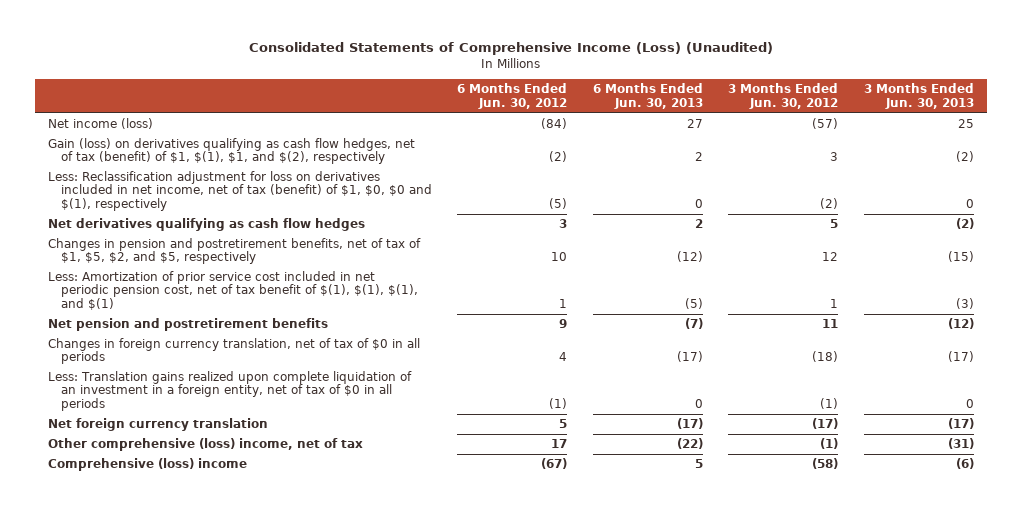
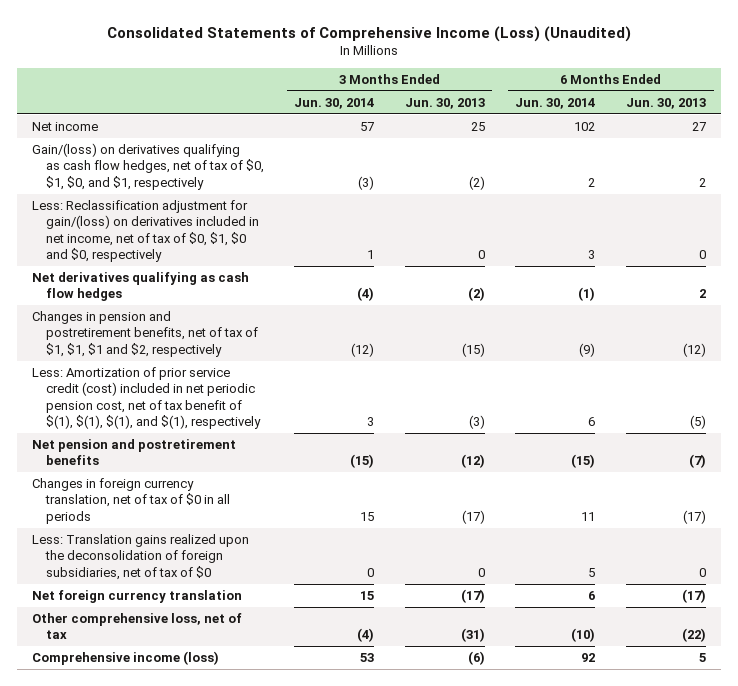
- | 6 Months Ended Jun. 30, 2012 | 6 Months Ended Jun. 30, 2013 | 3 Months Ended Jun. 30, 2012 | 3 Months Ended Jun. 30, 2013
+ | 3 Months Ended Jun. 30, 2014 | 3 Months Ended Jun. 30, 2013 | 6 Months Ended Jun. 30, 2014 | 6 Months Ended Jun. 30, 2013
- Net income (loss) | (84) | 27 | (57) | 25
- Gain (loss) on derivatives qualifying as cash flow hedges, net of tax (benefit) of $1, $(1), $1, and $(2), respectively | (2) | 2 | 3 | (2)
- Less: Reclassification adjustment for loss on derivatives included in net income, net of tax (benefit) of $1, $0, $0 and $(1), respectively | (5) | 0 | (2) | 0
+ Net income | 57 | 25 | 102 | 27
+ Gain/(loss) on derivatives qualifying as cash flow hedges, net of tax of $0, $1, $0, and $1, respectively | (3) | (2) | 2 | 2
+ Less: Reclassification adjustment for gain/(loss) on derivatives included in net income, net of tax of $0, $1, $0 and $0, respectively | 1 | 0 | 3 | 0
- Changes in pension and postretirement benefits, net of tax of $1, $5, $2, and $5, respectively | 10 | (12) | 12 | (15)
- Less: Amortization of prior service cost included in net periodic pension cost, net of tax benefit of $(1), $(1), $(1), and $(1) | 1 | (5) | 1 | (3)
+ Changes in pension and postretirement benefits, net of tax of $1, $1, $1 and $2, respectively | (12) | (15) | (9) | (12)
+ Less: Amortization of prior service credit (cost) included in net periodic pension cost, net of tax benefit of $(1), $(1), $(1), and $(1), respectively | 3 | (3) | 6 | (5)
- Less: Translation gains realized upon complete liquidation of an investment in a foreign entity, net of tax of $0 in all periods | (1) | 0 | (1) | 0
+ Less: Translation gains realized upon the deconsolidation of foreign subsidiaries, net of tax of $0 | 0 | 0 | 5 | 0
- Other comprehensive (loss) income, net of tax | 17 | (22) | (1) | (31)
- Comprehensive (loss) income | (67) | 5 | (58) | (6)
+ Other comprehensive loss, net of tax | (4) | (31) | (10) | (22)
+ Comprehensive income (loss) | 53 | (6) | 92 | 5

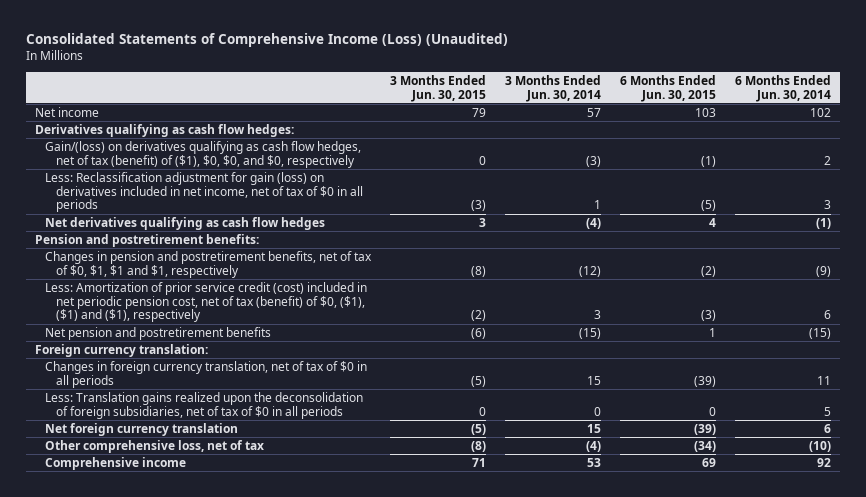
- | 3 Months Ended Jun. 30, 2014 | 3 Months Ended Jun. 30, 2013 | 6 Months Ended Jun. 30, 2014 | 6 Months Ended Jun. 30, 2013
+ | 3 Months Ended Jun. 30, 2015 | 3 Months Ended Jun. 30, 2014 | 6 Months Ended Jun. 30, 2015 | 6 Months Ended Jun. 30, 2014
- Gain/(loss) on derivatives qualifying as cash flow hedges, net of tax of $0, $1, $0, and $1, respectively | (3) | (2) | 2 | 2
- Less: Reclassification adjustment for gain/(loss) on derivatives included in net income, net of tax of $0, $1, $0 and $0, respectively | 1 | 0 | 3 | 0
+ Derivatives qualifying as cash flow hedges:
+ Gain/(loss) on derivatives qualifying as cash flow hedges, net of tax (benefit) of ($1), $0, $0, and $0, respectively | 0 | (3) | (1) | 2
+ Less: Reclassification adjustment for gain (loss) on derivatives included in net income, net of tax of $0 in all periods | (3) | 1 | (5) | 3
- Changes in pension and postretirement benefits, net of tax of $1, $1, $1 and $2, respectively | (12) | (15) | (9) | (12)
- Less: Amortization of prior service credit (cost) included in net periodic pension cost, net of tax benefit of $(1), $(1), $(1), and $(1), respectively | 3 | (3) | 6 | (5)
+ Pension and postretirement benefits:
+ Changes in pension and postretirement benefits, net of tax of $0, $1, $1 and $1, respectively | (8) | (12) | (2) | (9)
+ Less: Amortization of prior service credit (cost) included in net periodic pension cost, net of tax (benefit) of $0, ($1), ($1) and ($1), respectively | (2) | 3 | (3) | 6
+ Foreign currency translation:
- Less: Translation gains realized upon the deconsolidation of foreign subsidiaries, net of tax of $0 | 0 | 0 | 5 | 0
+ Less: Translation gains realized upon the deconsolidation of foreign subsidiaries, net of tax of $0 in all periods | 0 | 0 | 0 | 5
- Comprehensive income (loss) | 53 | (6) | 92 | 5
+ Comprehensive income | 71 | 53 | 69 | 92

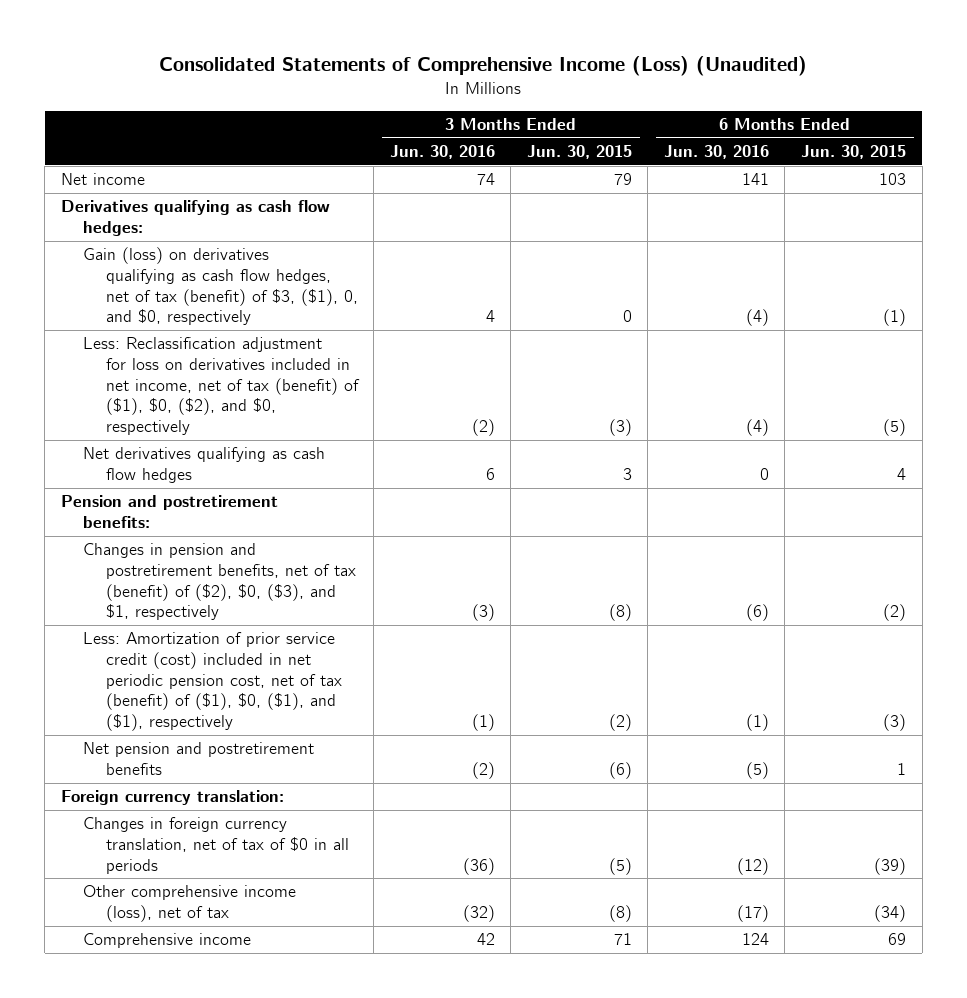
- | 3 Months Ended Jun. 30, 2015 | 3 Months Ended Jun. 30, 2014 | 6 Months Ended Jun. 30, 2015 | 6 Months Ended Jun. 30, 2014
+ | 3 Months Ended Jun. 30, 2016 | 3 Months Ended Jun. 30, 2015 | 6 Months Ended Jun. 30, 2016 | 6 Months Ended Jun. 30, 2015
- Gain/(loss) on derivatives qualifying as cash flow hedges, net of tax (benefit) of ($1), $0, $0, and $0, respectively | 0 | (3) | (1) | 2
- Less: Reclassification adjustment for gain (loss) on derivatives included in net income, net of tax of $0 in all periods | (3) | 1 | (5) | 3
+ Gain (loss) on derivatives qualifying as cash flow hedges, net of tax (benefit) of $3, ($1), 0, and $0, respectively | 4 | 0 | (4) | (1)
+ Less: Reclassification adjustment for loss on derivatives included in net income, net of tax (benefit) of ($1), $0, ($2), and $0, respectively | (2) | (3) | (4) | (5)
- Changes in pension and postretirement benefits, net of tax of $0, $1, $1 and $1, respectively | (8) | (12) | (2) | (9)
- Less: Amortization of prior service credit (cost) included in net periodic pension cost, net of tax (benefit) of $0, ($1), ($1) and ($1), respectively | (2) | 3 | (3) | 6
+ Changes in pension and postretirement benefits, net of tax (benefit) of ($2), $0, ($3), and $1, respectively | (3) | (8) | (6) | (2)
+ Less: Amortization of prior service credit (cost) included in net periodic pension cost, net of tax (benefit) of ($1), $0, ($1), and ($1), respectively | (1) | (2) | (1) | (3)
- Less: Translation gains realized upon the deconsolidation of foreign subsidiaries, net of tax of $0 in all periods | 0 | 0 | 0 | 5
- Net foreign currency translation | (5) | 15 | (39) | 6
- Other comprehensive loss, net of tax | (8) | (4) | (34) | (10)
+ Other comprehensive income (loss), net of tax | (32) | (8) | (17) | (34)

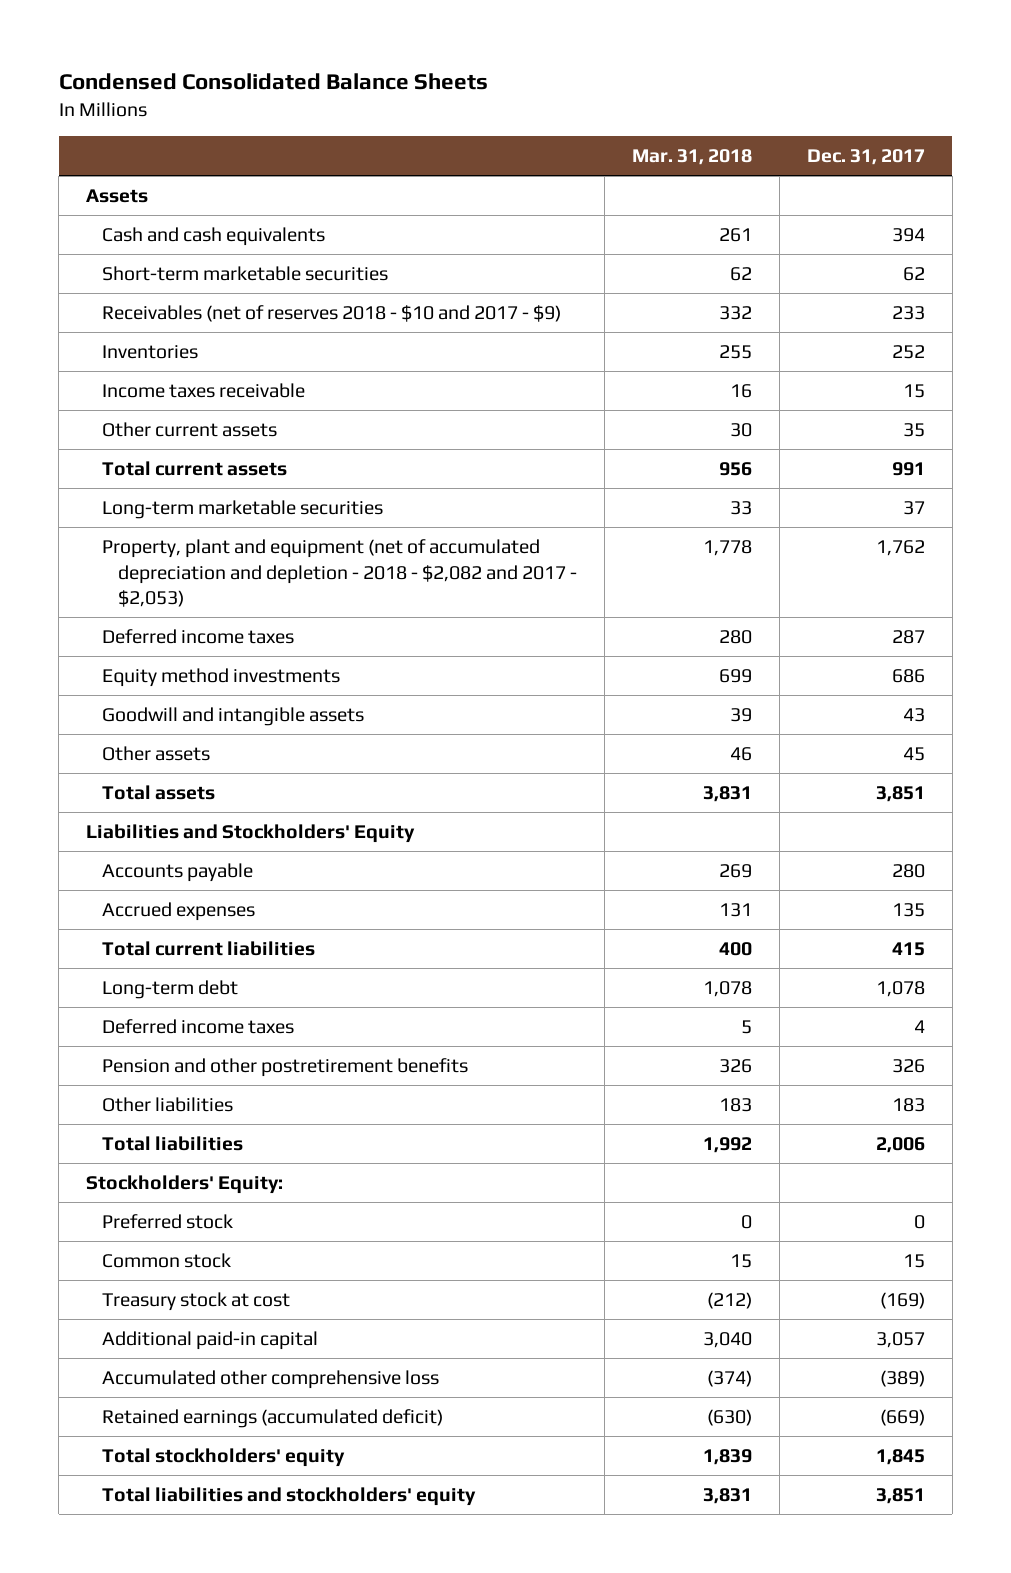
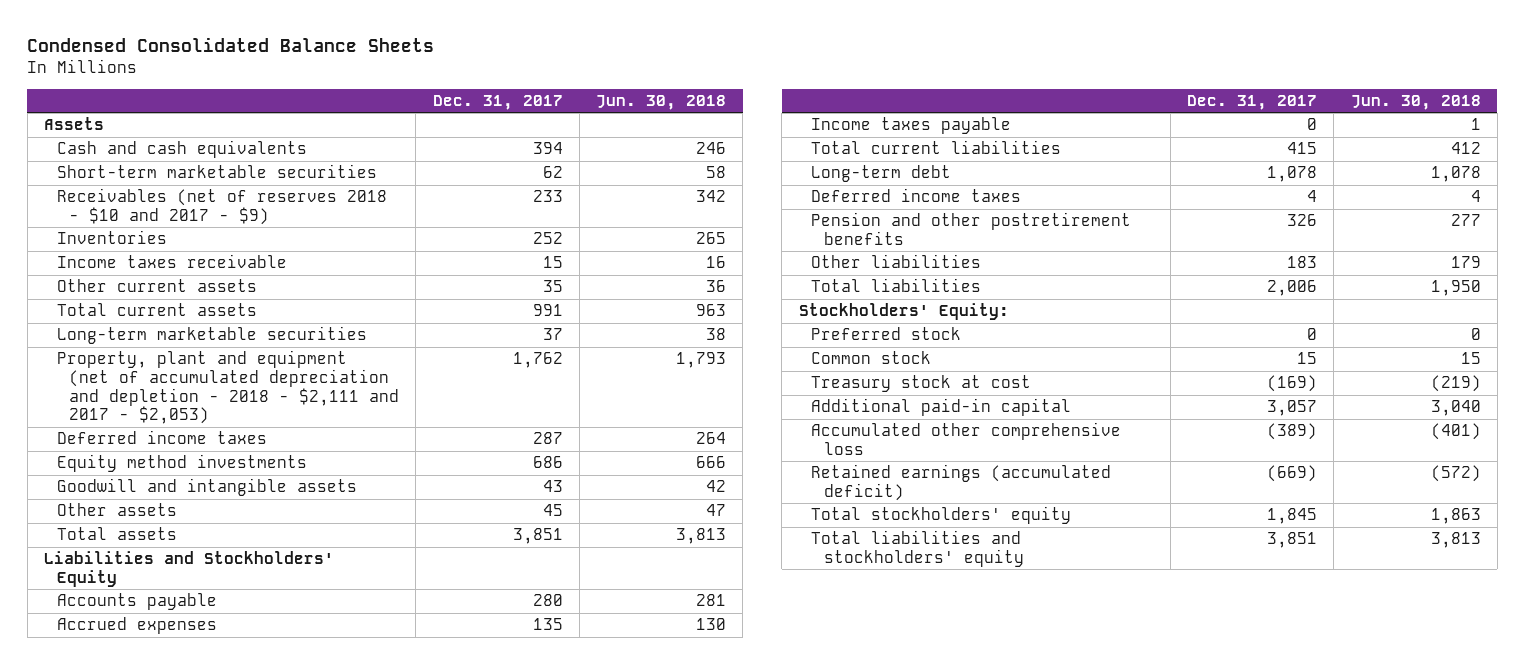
- | Mar. 31, 2018 | Dec. 31, 2017
+ | Dec. 31, 2017 | Jun. 30, 2018
- Property, plant and equipment (net of accumulated depreciation and depletion - 2018 - $2,082 and 2017 - $2,053) | 1,778 | 1,762
+ Property, plant and equipment (net of accumulated depreciation and depletion - 2018 - $2,111 and 2017 - $2,053) | 1,762 | 1,793
+ Income taxes payable | 0 | 1

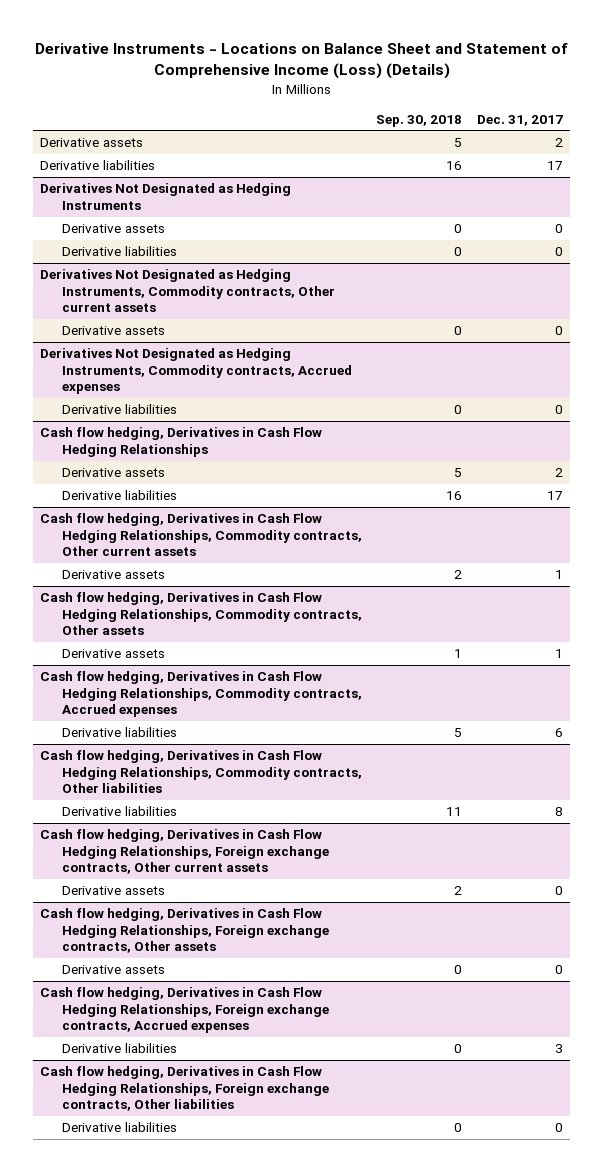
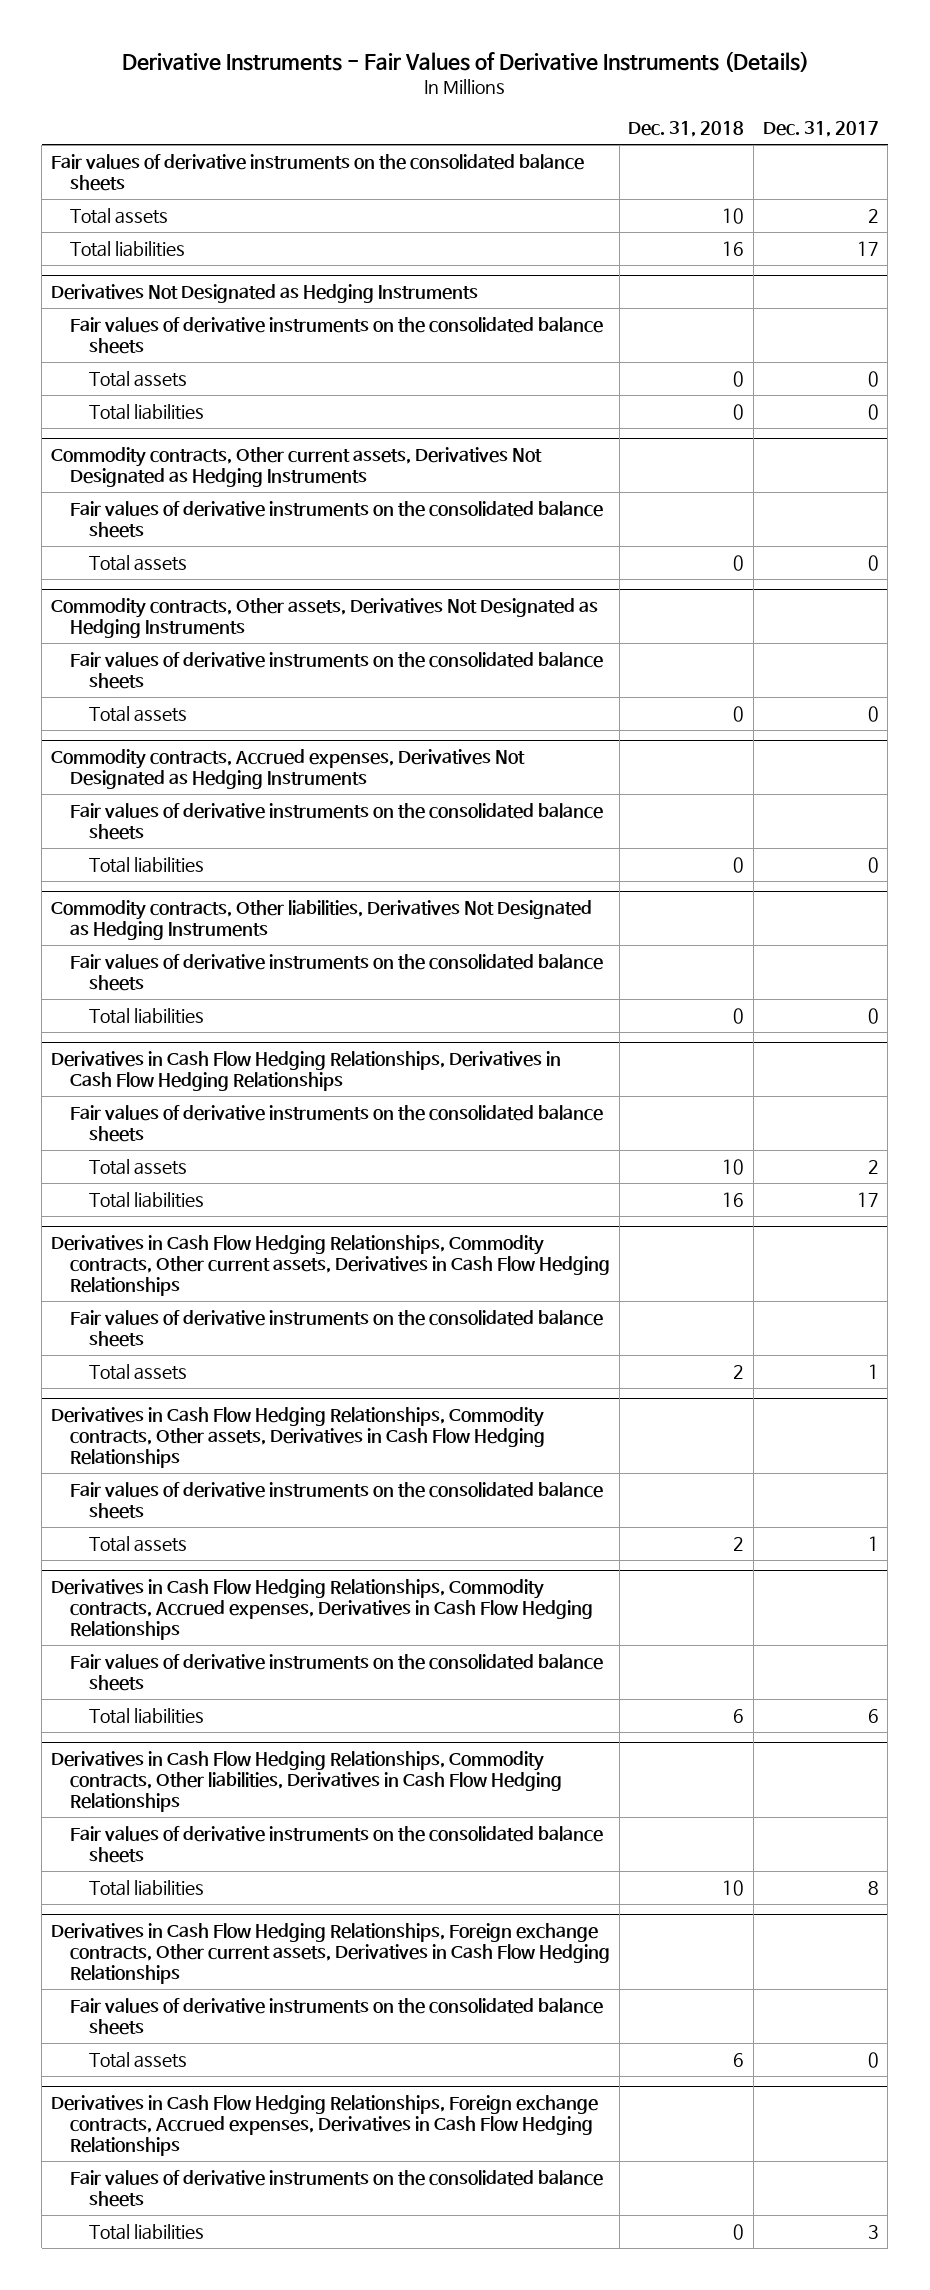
- Derivative Instruments - Locations on Balance Sheet and Statement of Comprehensive Income (Loss) (Details)
+ Derivative Instruments - Fair Values of Derivative Instruments (Details)
- | Sep. 30, 2018 | Dec. 31, 2017
+ | Dec. 31, 2018 | Dec. 31, 2017
- Derivative assets | 5 | 2
- Derivative liabilities | 16 | 17
+ Fair values of derivative instruments on the consolidated balance sheets
+ Total assets | 10 | 2
+ Total liabilities | 16 | 17
@ Derivatives Not Designated as Hedging Instruments
- Derivative assets | 0 | 0
- Derivative liabilities | 0 | 0
- Derivatives Not Designated as Hedging Instruments, Commodity contracts, Other current assets
- Derivative assets | 0 | 0
- Derivatives Not Designated as Hedging Instruments, Commodity contracts, Accrued expenses
- Derivative liabilities | 0 | 0
- Cash flow hedging, Derivatives in Cash Flow Hedging Relationships
- Derivative assets | 5 | 2
- Derivative liabilities | 16 | 17
- Cash flow hedging, Derivatives in Cash Flow Hedging Relationships, Commodity contracts, Other current assets
- Derivative assets | 2 | 1
- Cash flow hedging, Derivatives in Cash Flow Hedging Relationships, Commodity contracts, Other assets
- Derivative assets | 1 | 1
- Cash flow hedging, Derivatives in Cash Flow Hedging Relationships, Commodity contracts, Accrued expenses
- Derivative liabilities | 5 | 6
- Cash flow hedging, Derivatives in Cash Flow Hedging Relationships, Commodity contracts, Other liabilities
- Derivative liabilities | 11 | 8
- Cash flow hedging, Derivatives in Cash Flow Hedging Relationships, Foreign exchange contracts, Other current assets
- Derivative assets | 2 | 0
- Cash flow hedging, Derivatives in Cash Flow Hedging Relationships, Foreign exchange contracts, Other assets
- Derivative assets | 0 | 0
- Cash flow hedging, Derivatives in Cash Flow Hedging Relationships, Foreign exchange contracts, Accrued expenses
- Derivative liabilities | 0 | 3
- Cash flow hedging, Derivatives in Cash Flow Hedging Relationships, Foreign exchange contracts, Other liabilities
- Derivative liabilities | 0 | 0
@ Derivatives Not Designated as Hedging Instruments
+ Fair values of derivative instruments on the consolidated balance sheets
+ Total assets | 0 | 0
+ Total liabilities | 0 | 0
+ Commodity contracts, Other current assets, Derivatives Not Designated as Hedging Instruments
+ Fair values of derivative instruments on the consolidated balance sheets
+ Total assets | 0 | 0
+ Commodity contracts, Other assets, Derivatives Not Designated as Hedging Instruments
+ Fair values of derivative instruments on the consolidated balance sheets
+ Total assets | 0 | 0
+ Commodity contracts, Accrued expenses, Derivatives Not Designated as Hedging Instruments
+ Fair values of derivative instruments on the consolidated balance sheets
+ Total liabilities | 0 | 0
+ Commodity contracts, Other liabilities, Derivatives Not Designated as Hedging Instruments
+ Fair values of derivative instruments on the consolidated balance sheets
+ Total liabilities | 0 | 0
+ Derivatives in Cash Flow Hedging Relationships, Derivatives in Cash Flow Hedging Relationships
+ Fair values of derivative instruments on the consolidated balance sheets
+ Total assets | 10 | 2
+ Total liabilities | 16 | 17
+ Derivatives in Cash Flow Hedging Relationships, Commodity contracts, Other current assets, Derivatives in Cash Flow Hedging Relationships
+ Fair values of derivative instruments on the consolidated balance sheets
+ Total assets | 2 | 1
+ Derivatives in Cash Flow Hedging Relationships, Commodity contracts, Other assets, Derivatives in Cash Flow Hedging Relationships
+ Fair values of derivative instruments on the consolidated balance sheets
+ Total assets | 2 | 1
+ Derivatives in Cash Flow Hedging Relationships, Commodity contracts, Accrued expenses, Derivatives in Cash Flow Hedging Relationships
+ Fair values of derivative instruments on the consolidated balance sheets
+ Total liabilities | 6 | 6
+ Derivatives in Cash Flow Hedging Relationships, Commodity contracts, Other liabilities, Derivatives in Cash Flow Hedging Relationships
+ Fair values of derivative instruments on the consolidated balance sheets
+ Total liabilities | 10 | 8
+ Derivatives in Cash Flow Hedging Relationships, Foreign exchange contracts, Other current assets, Derivatives in Cash Flow Hedging Relationships
+ Fair values of derivative instruments on the consolidated balance sheets
+ Total assets | 6 | 0
+ Derivatives in Cash Flow Hedging Relationships, Foreign exchange contracts, Accrued expenses, Derivatives in Cash Flow Hedging Relationships
+ Fair values of derivative instruments on the consolidated balance sheets
+ Total liabilities | 0 | 3

